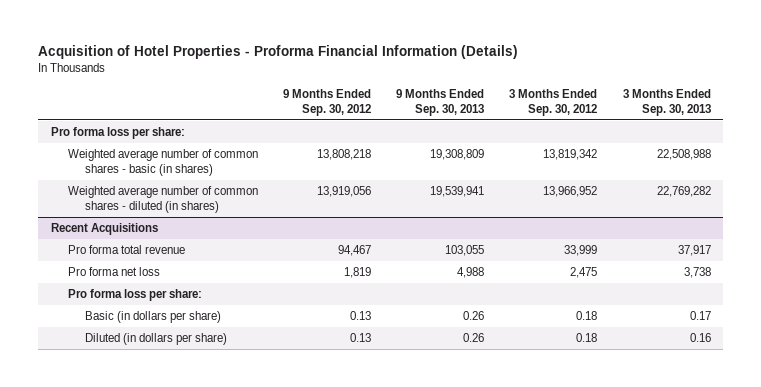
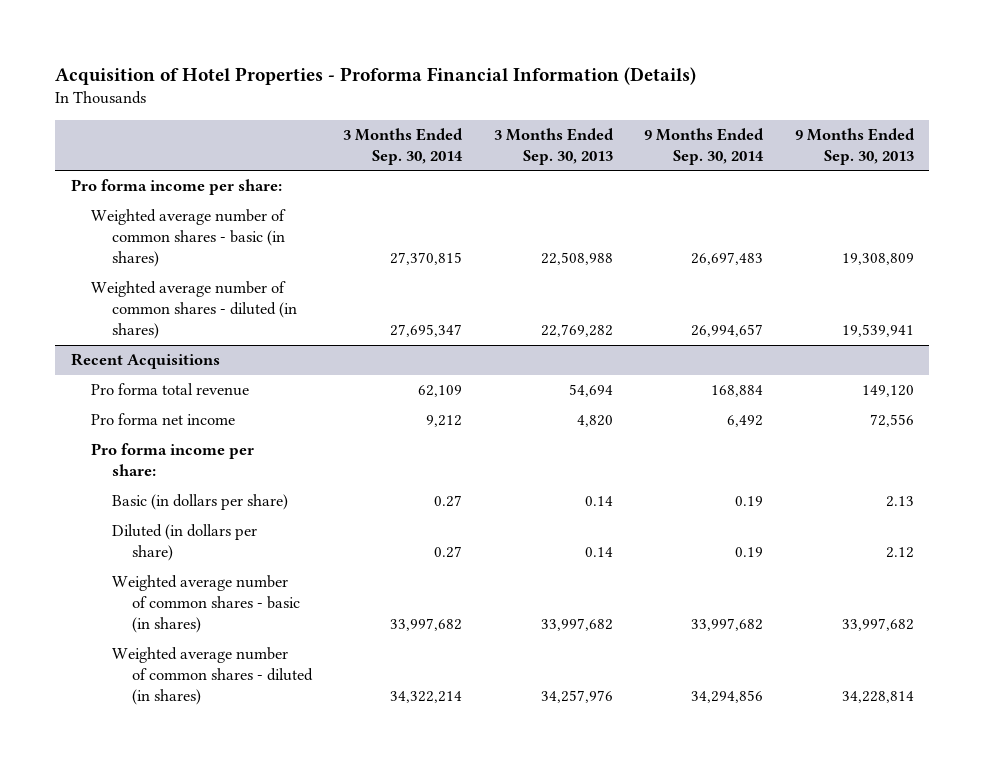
- | 9 Months Ended Sep. 30, 2012 | 9 Months Ended Sep. 30, 2013 | 3 Months Ended Sep. 30, 2012 | 3 Months Ended Sep. 30, 2013
+ | 3 Months Ended Sep. 30, 2014 | 3 Months Ended Sep. 30, 2013 | 9 Months Ended Sep. 30, 2014 | 9 Months Ended Sep. 30, 2013
- Pro forma loss per share:
+ Pro forma income per share:
@ Recent Acquisitions
- Pro forma total revenue | 94,467 | 103,055 | 33,999 | 37,917
- Pro forma net loss | 1,819 | 4,988 | 2,475 | 3,738
- Pro forma loss per share:
- Basic (in dollars per share) | 0.13 | 0.26 | 0.18 | 0.17
- Diluted (in dollars per share) | 0.13 | 0.26 | 0.18 | 0.16
+ Pro forma total revenue | 62,109 | 54,694 | 168,884 | 149,120
+ Pro forma net income | 9,212 | 4,820 | 6,492 | 72,556
+ Pro forma income per share:
+ Basic (in dollars per share) | 0.27 | 0.14 | 0.19 | 2.13
+ Diluted (in dollars per share) | 0.27 | 0.14 | 0.19 | 2.12
+ Weighted average number of common shares - basic (in shares) | 33,997,682 | 33,997,682 | 33,997,682 | 33,997,682
+ Weighted average number of common shares - diluted (in shares) | 34,322,214 | 34,257,976 | 34,294,856 | 34,228,814

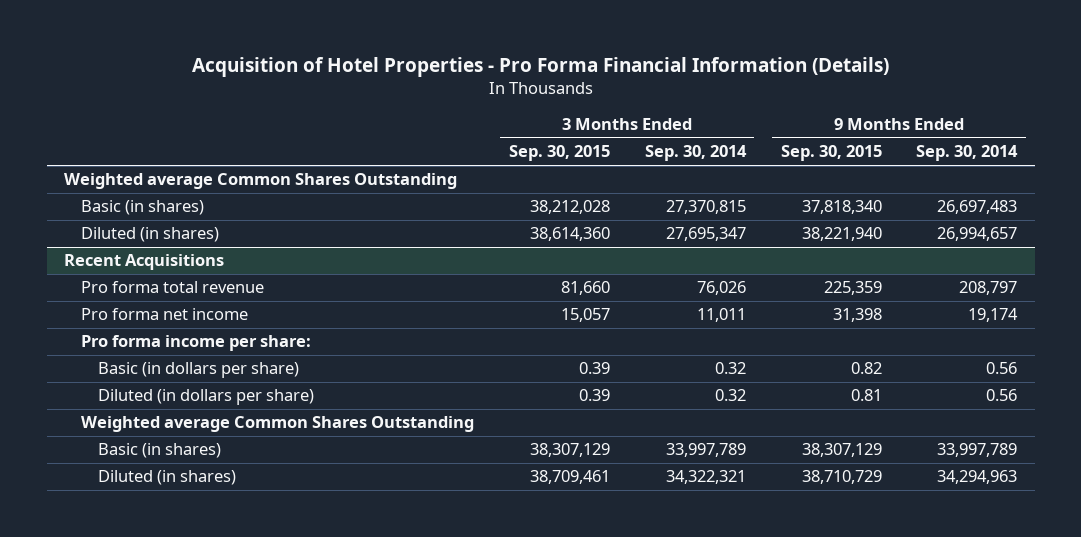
- Acquisition of Hotel Properties - Proforma Financial Information (Details)
+ Acquisition of Hotel Properties - Pro Forma Financial Information (Details)
- | 3 Months Ended Sep. 30, 2014 | 3 Months Ended Sep. 30, 2013 | 9 Months Ended Sep. 30, 2014 | 9 Months Ended Sep. 30, 2013
+ | 3 Months Ended Sep. 30, 2015 | 3 Months Ended Sep. 30, 2014 | 9 Months Ended Sep. 30, 2015 | 9 Months Ended Sep. 30, 2014
- Pro forma income per share:
- Weighted average number of common shares - basic (in shares) | 27,370,815 | 22,508,988 | 26,697,483 | 19,308,809
- Weighted average number of common shares - diluted (in shares) | 27,695,347 | 22,769,282 | 26,994,657 | 19,539,941
+ Weighted average Common Shares Outstanding
+ Basic (in shares) | 38,212,028 | 27,370,815 | 37,818,340 | 26,697,483
+ Diluted (in shares) | 38,614,360 | 27,695,347 | 38,221,940 | 26,994,657
@ Recent Acquisitions
- Pro forma total revenue | 62,109 | 54,694 | 168,884 | 149,120
- Pro forma net income | 9,212 | 4,820 | 6,492 | 72,556
+ Pro forma total revenue | 81,660 | 76,026 | 225,359 | 208,797
+ Pro forma net income | 15,057 | 11,011 | 31,398 | 19,174
- Basic (in dollars per share) | 0.27 | 0.14 | 0.19 | 2.13
- Diluted (in dollars per share) | 0.27 | 0.14 | 0.19 | 2.12
- Weighted average number of common shares - basic (in shares) | 33,997,682 | 33,997,682 | 33,997,682 | 33,997,682
- Weighted average number of common shares - diluted (in shares) | 34,322,214 | 34,257,976 | 34,294,856 | 34,228,814
+ Basic (in dollars per share) | 0.39 | 0.32 | 0.82 | 0.56
+ Diluted (in dollars per share) | 0.39 | 0.32 | 0.81 | 0.56
+ Weighted average Common Shares Outstanding
+ Basic (in shares) | 38,307,129 | 33,997,789 | 38,307,129 | 33,997,789
+ Diluted (in shares) | 38,709,461 | 34,322,321 | 38,710,729 | 34,294,963

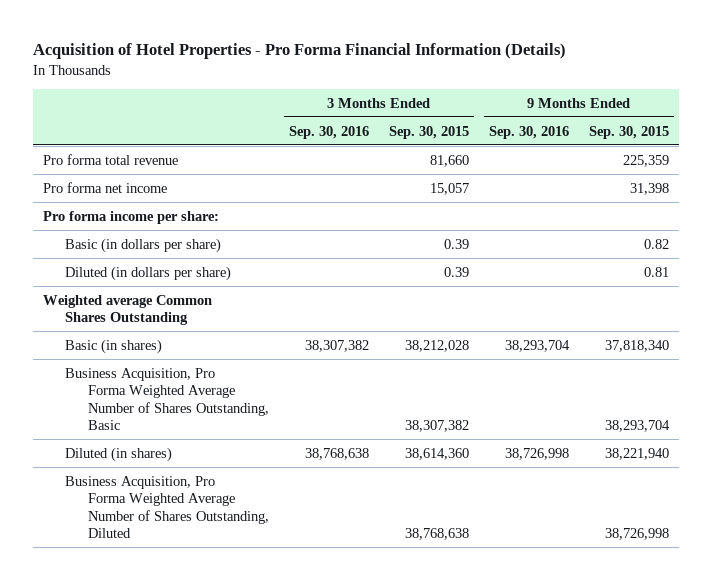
- | 3 Months Ended Sep. 30, 2015 | 3 Months Ended Sep. 30, 2014 | 9 Months Ended Sep. 30, 2015 | 9 Months Ended Sep. 30, 2014
+ | 3 Months Ended Sep. 30, 2016 | 3 Months Ended Sep. 30, 2015 | 9 Months Ended Sep. 30, 2016 | 9 Months Ended Sep. 30, 2015
- Weighted average Common Shares Outstanding
- Recent Acquisitions
- Basic (in shares) | 38,307,129 | 33,997,789 | 38,307,129 | 33,997,789
- Diluted (in shares) | 38,709,461 | 34,322,321 | 38,710,729 | 34,294,963
moved down: Basic (in shares) | 38,307,382 | 38,212,028 | 38,293,704 | 37,818,340
+ Business Acquisition, Pro Forma Weighted Average Number of Shares Outstanding, Basic | | 38,307,382 | | 38,293,704
moved down: Diluted (in shares) | 38,768,638 | 38,614,360 | 38,726,998 | 38,221,940
+ Business Acquisition, Pro Forma Weighted Average Number of Shares Outstanding, Diluted | | 38,768,638 | | 38,726,998

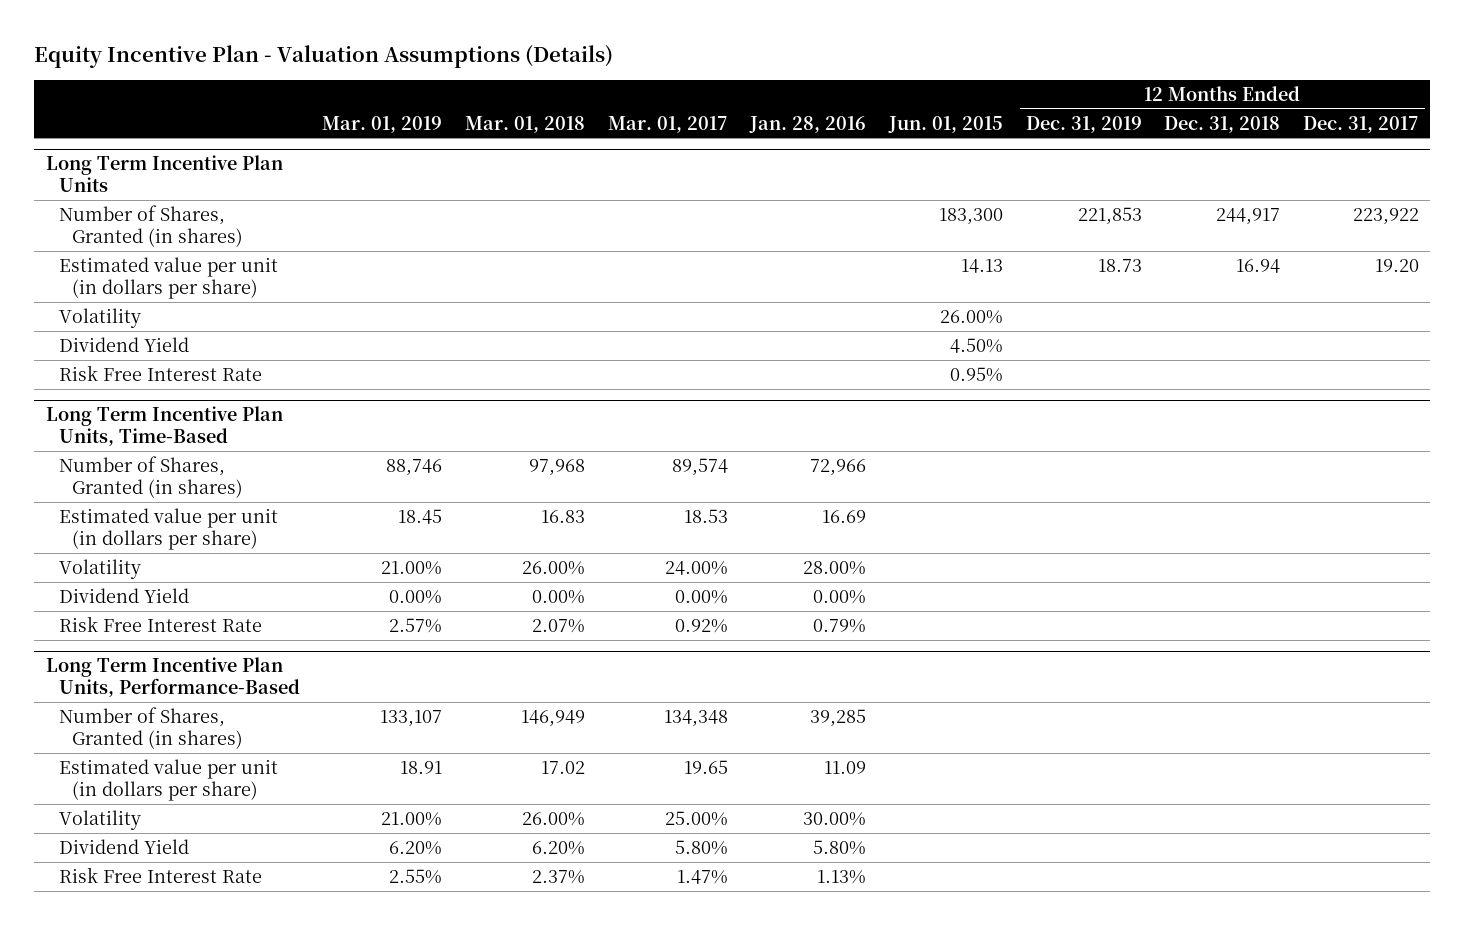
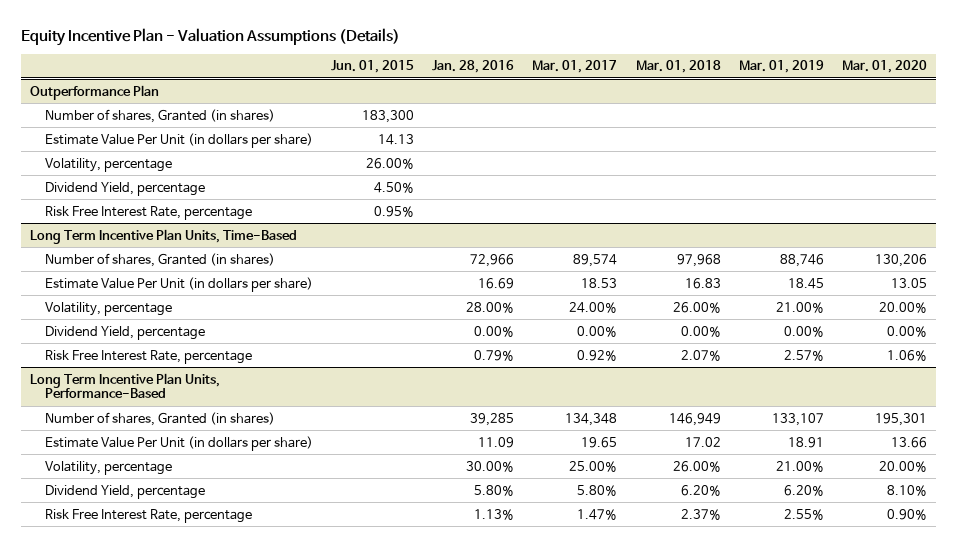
- | Mar. 01, 2019 | Mar. 01, 2018 | Mar. 01, 2017 | Jan. 28, 2016 | Jun. 01, 2015 | 12 Months Ended Dec. 31, 2019 | 12 Months Ended Dec. 31, 2018 | 12 Months Ended Dec. 31, 2017
+ | Jun. 01, 2015 | Jan. 28, 2016 | Mar. 01, 2017 | Mar. 01, 2018 | Mar. 01, 2019 | Mar. 01, 2020
- Long Term Incentive Plan Units
- Number of Shares, Granted (in shares) | | | | | 183,300 | 221,853 | 244,917 | 223,922
- Estimated value per unit (in dollars per share) | | | | | 14.13 | 18.73 | 16.94 | 19.20
- Volatility | | | | | 26.00% | | |
- Dividend Yield | | | | | 4.50% | | |
- Risk Free Interest Rate | | | | | 0.95% | | |
+ Outperformance Plan
+ Number of shares, Granted (in shares) | 183,300 | | | | |
+ Estimate Value Per Unit (in dollars per share) | 14.13 | | | | |
+ Volatility, percentage | 26.00% | | | | |
+ Dividend Yield, percentage | 4.50% | | | | |
+ Risk Free Interest Rate, percentage | 0.95% | | | | |
@ Long Term Incentive Plan Units, Time-Based
- Number of Shares, Granted (in shares) | 88,746 | 97,968 | 89,574 | 72,966 | | | |
- Estimated value per unit (in dollars per share) | 18.45 | 16.83 | 18.53 | 16.69 | | | |
- Volatility | 21.00% | 26.00% | 24.00% | 28.00% | | | |
- Dividend Yield | 0.00% | 0.00% | 0.00% | 0.00% | | | |
- Risk Free Interest Rate | 2.57% | 2.07% | 0.92% | 0.79% | | | |
+ Number of shares, Granted (in shares) | | 72,966 | 89,574 | 97,968 | 88,746 | 130,206
+ Estimate Value Per Unit (in dollars per share) | | 16.69 | 18.53 | 16.83 | 18.45 | 13.05
+ Volatility, percentage | | 28.00% | 24.00% | 26.00% | 21.00% | 20.00%
+ Dividend Yield, percentage | | 0.00% | 0.00% | 0.00% | 0.00% | 0.00%
+ Risk Free Interest Rate, percentage | | 0.79% | 0.92% | 2.07% | 2.57% | 1.06%
@ Long Term Incentive Plan Units, Performance-Based
- Number of Shares, Granted (in shares) | 133,107 | 146,949 | 134,348 | 39,285 | | | |
- Estimated value per unit (in dollars per share) | 18.91 | 17.02 | 19.65 | 11.09 | | | |
- Volatility | 21.00% | 26.00% | 25.00% | 30.00% | | | |
- Dividend Yield | 6.20% | 6.20% | 5.80% | 5.80% | | | |
- Risk Free Interest Rate | 2.55% | 2.37% | 1.47% | 1.13% | | | |
+ Number of shares, Granted (in shares) | | 39,285 | 134,348 | 146,949 | 133,107 | 195,301
+ Estimate Value Per Unit (in dollars per share) | | 11.09 | 19.65 | 17.02 | 18.91 | 13.66
+ Volatility, percentage | | 30.00% | 25.00% | 26.00% | 21.00% | 20.00%
+ Dividend Yield, percentage | | 5.80% | 5.80% | 6.20% | 6.20% | 8.10%
+ Risk Free Interest Rate, percentage | | 1.13% | 1.47% | 2.37% | 2.55% | 0.90%

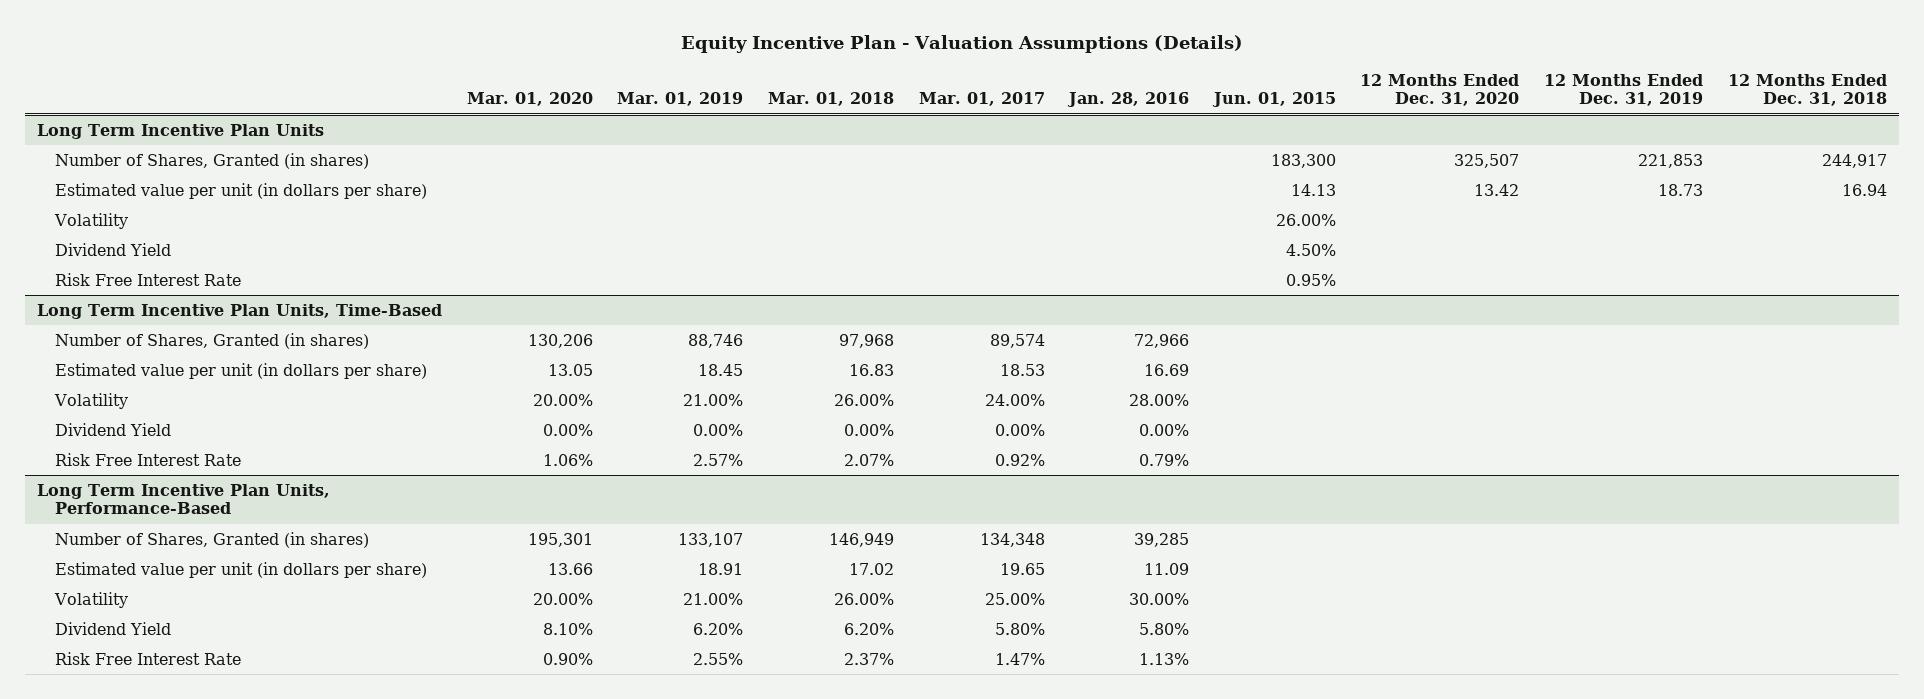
- | Jun. 01, 2015 | Jan. 28, 2016 | Mar. 01, 2017 | Mar. 01, 2018 | Mar. 01, 2019 | Mar. 01, 2020
+ | Mar. 01, 2020 | Mar. 01, 2019 | Mar. 01, 2018 | Mar. 01, 2017 | Jan. 28, 2016 | Jun. 01, 2015 | 12 Months Ended Dec. 31, 2020 | 12 Months Ended Dec. 31, 2019 | 12 Months Ended Dec. 31, 2018
- Outperformance Plan
- Number of shares, Granted (in shares) | 183,300 | | | | |
- Estimate Value Per Unit (in dollars per share) | 14.13 | | | | |
- Volatility, percentage | 26.00% | | | | |
- Dividend Yield, percentage | 4.50% | | | | |
- Risk Free Interest Rate, percentage | 0.95% | | | | |
+ Long Term Incentive Plan Units
+ Number of Shares, Granted (in shares) | | | | | | 183,300 | 325,507 | 221,853 | 244,917
+ Estimated value per unit (in dollars per share) | | | | | | 14.13 | 13.42 | 18.73 | 16.94
+ Volatility | | | | | | 26.00% | | |
+ Dividend Yield | | | | | | 4.50% | | |
+ Risk Free Interest Rate | | | | | | 0.95% | | |
@ Long Term Incentive Plan Units, Time-Based
- Number of shares, Granted (in shares) | | 72,966 | 89,574 | 97,968 | 88,746 | 130,206
- Estimate Value Per Unit (in dollars per share) | | 16.69 | 18.53 | 16.83 | 18.45 | 13.05
- Volatility, percentage | | 28.00% | 24.00% | 26.00% | 21.00% | 20.00%
- Dividend Yield, percentage | | 0.00% | 0.00% | 0.00% | 0.00% | 0.00%
- Risk Free Interest Rate, percentage | | 0.79% | 0.92% | 2.07% | 2.57% | 1.06%
+ Number of Shares, Granted (in shares) | 130,206 | 88,746 | 97,968 | 89,574 | 72,966 | | | |
+ Estimated value per unit (in dollars per share) | 13.05 | 18.45 | 16.83 | 18.53 | 16.69 | | | |
+ Volatility | 20.00% | 21.00% | 26.00% | 24.00% | 28.00% | | | |
+ Dividend Yield | 0.00% | 0.00% | 0.00% | 0.00% | 0.00% | | | |
+ Risk Free Interest Rate | 1.06% | 2.57% | 2.07% | 0.92% | 0.79% | | | |
@ Long Term Incentive Plan Units, Performance-Based
- Number of shares, Granted (in shares) | | 39,285 | 134,348 | 146,949 | 133,107 | 195,301
- Estimate Value Per Unit (in dollars per share) | | 11.09 | 19.65 | 17.02 | 18.91 | 13.66
- Volatility, percentage | | 30.00% | 25.00% | 26.00% | 21.00% | 20.00%
- Dividend Yield, percentage | | 5.80% | 5.80% | 6.20% | 6.20% | 8.10%
- Risk Free Interest Rate, percentage | | 1.13% | 1.47% | 2.37% | 2.55% | 0.90%
+ Number of Shares, Granted (in shares) | 195,301 | 133,107 | 146,949 | 134,348 | 39,285 | | | |
+ Estimated value per unit (in dollars per share) | 13.66 | 18.91 | 17.02 | 19.65 | 11.09 | | | |
+ Volatility | 20.00% | 21.00% | 26.00% | 25.00% | 30.00% | | | |
+ Dividend Yield | 8.10% | 6.20% | 6.20% | 5.80% | 5.80% | | | |
+ Risk Free Interest Rate | 0.90% | 2.55% | 2.37% | 1.47% | 1.13% | | | |

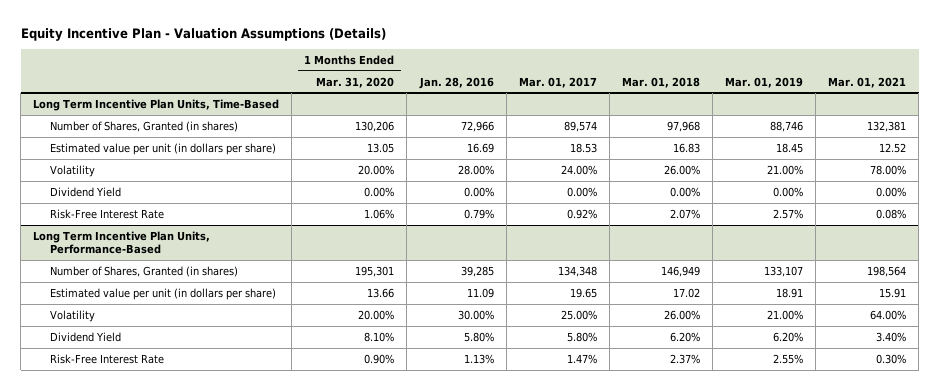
- | Mar. 01, 2020 | Mar. 01, 2019 | Mar. 01, 2018 | Mar. 01, 2017 | Jan. 28, 2016 | Jun. 01, 2015 | 12 Months Ended Dec. 31, 2020 | 12 Months Ended Dec. 31, 2019 | 12 Months Ended Dec. 31, 2018
+ | 1 Months Ended Mar. 31, 2020 | Jan. 28, 2016 | Mar. 01, 2017 | Mar. 01, 2018 | Mar. 01, 2019 | Mar. 01, 2021
- Long Term Incentive Plan Units
- Number of Shares, Granted (in shares) | | | | | | 183,300 | 325,507 | 221,853 | 244,917
- Estimated value per unit (in dollars per share) | | | | | | 14.13 | 13.42 | 18.73 | 16.94
- Volatility | | | | | | 26.00% | | |
- Dividend Yield | | | | | | 4.50% | | |
- Risk Free Interest Rate | | | | | | 0.95% | | |
@ Long Term Incentive Plan Units, Time-Based
- Risk Free Interest Rate | 1.06% | 2.57% | 2.07% | 0.92% | 0.79% | | | |
+ Risk-Free Interest Rate | 1.06% | 0.79% | 0.92% | 2.07% | 2.57% | 0.08%
@ Long Term Incentive Plan Units, Performance-Based
- Risk Free Interest Rate | 0.90% | 2.55% | 2.37% | 1.47% | 1.13% | | | |
+ Risk-Free Interest Rate | 0.90% | 1.13% | 1.47% | 2.37% | 2.55% | 0.30%

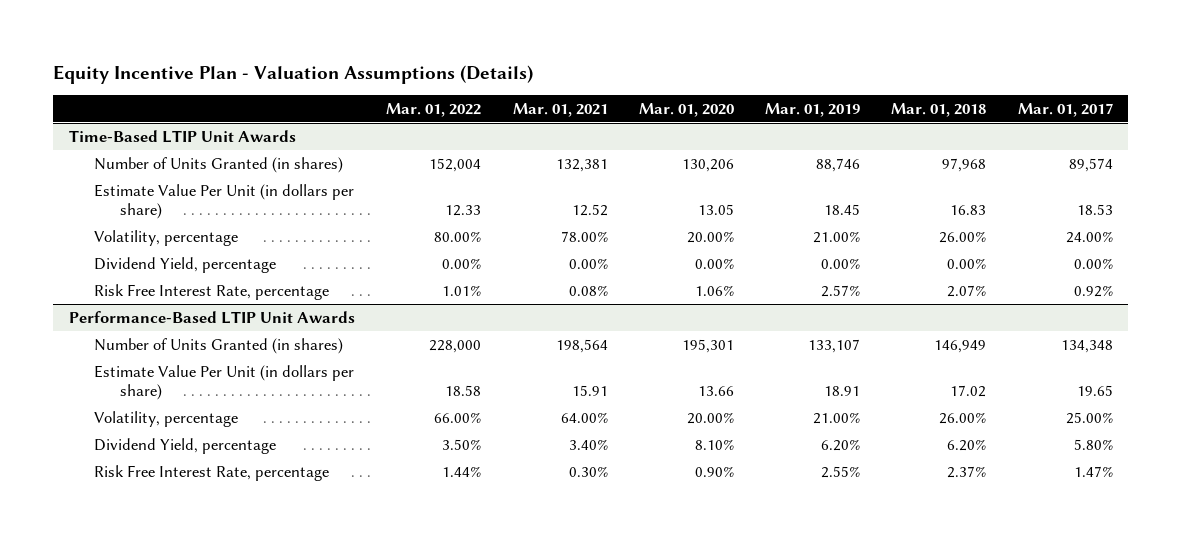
- | 1 Months Ended Mar. 31, 2020 | Jan. 28, 2016 | Mar. 01, 2017 | Mar. 01, 2018 | Mar. 01, 2019 | Mar. 01, 2021
+ | Mar. 01, 2022 | Mar. 01, 2021 | Mar. 01, 2020 | Mar. 01, 2019 | Mar. 01, 2018 | Mar. 01, 2017
- Long Term Incentive Plan Units, Time-Based
- Number of Shares, Granted (in shares) | 130,206 | 72,966 | 89,574 | 97,968 | 88,746 | 132,381
- Estimated value per unit (in dollars per share) | 13.05 | 16.69 | 18.53 | 16.83 | 18.45 | 12.52
- Volatility | 20.00% | 28.00% | 24.00% | 26.00% | 21.00% | 78.00%
- Dividend Yield | 0.00% | 0.00% | 0.00% | 0.00% | 0.00% | 0.00%
- Risk-Free Interest Rate | 1.06% | 0.79% | 0.92% | 2.07% | 2.57% | 0.08%
- Long Term Incentive Plan Units, Performance-Based
- Number of Shares, Granted (in shares) | 195,301 | 39,285 | 134,348 | 146,949 | 133,107 | 198,564
- Estimated value per unit (in dollars per share) | 13.66 | 11.09 | 19.65 | 17.02 | 18.91 | 15.91
- Volatility | 20.00% | 30.00% | 25.00% | 26.00% | 21.00% | 64.00%
- Dividend Yield | 8.10% | 5.80% | 5.80% | 6.20% | 6.20% | 3.40%
- Risk-Free Interest Rate | 0.90% | 1.13% | 1.47% | 2.37% | 2.55% | 0.30%
+ Time-Based LTIP Unit Awards
+ Number of Units Granted (in shares) | 152,004 | 132,381 | 130,206 | 88,746 | 97,968 | 89,574
+ Estimate Value Per Unit (in dollars per share) | 12.33 | 12.52 | 13.05 | 18.45 | 16.83 | 18.53
+ Volatility, percentage | 80.00% | 78.00% | 20.00% | 21.00% | 26.00% | 24.00%
+ Dividend Yield, percentage | 0.00% | 0.00% | 0.00% | 0.00% | 0.00% | 0.00%
+ Risk Free Interest Rate, percentage | 1.01% | 0.08% | 1.06% | 2.57% | 2.07% | 0.92%
+ Performance-Based LTIP Unit Awards
+ Number of Units Granted (in shares) | 228,000 | 198,564 | 195,301 | 133,107 | 146,949 | 134,348
+ Estimate Value Per Unit (in dollars per share) | 18.58 | 15.91 | 13.66 | 18.91 | 17.02 | 19.65
+ Volatility, percentage | 66.00% | 64.00% | 20.00% | 21.00% | 26.00% | 25.00%
+ Dividend Yield, percentage | 3.50% | 3.40% | 8.10% | 6.20% | 6.20% | 5.80%
+ Risk Free Interest Rate, percentage | 1.44% | 0.30% | 0.90% | 2.55% | 2.37% | 1.47%

